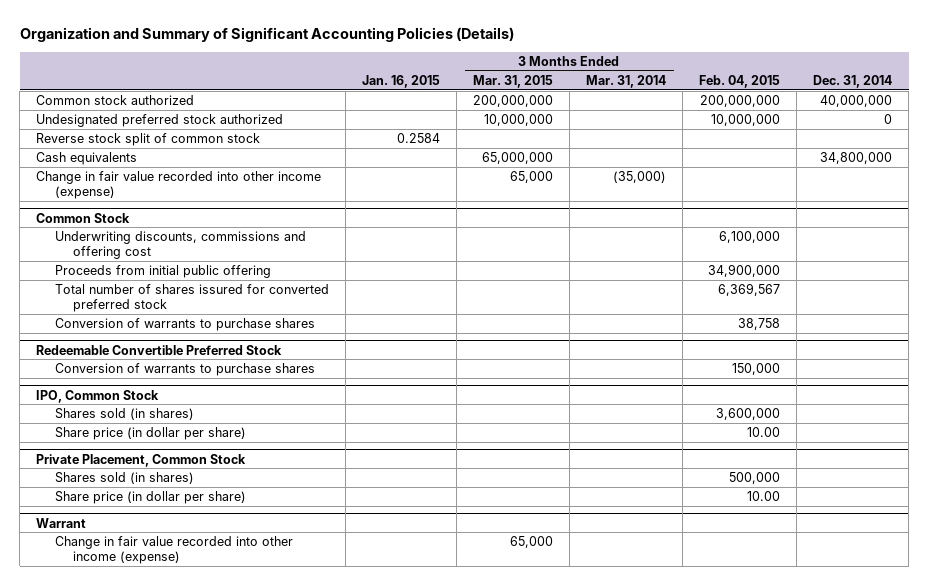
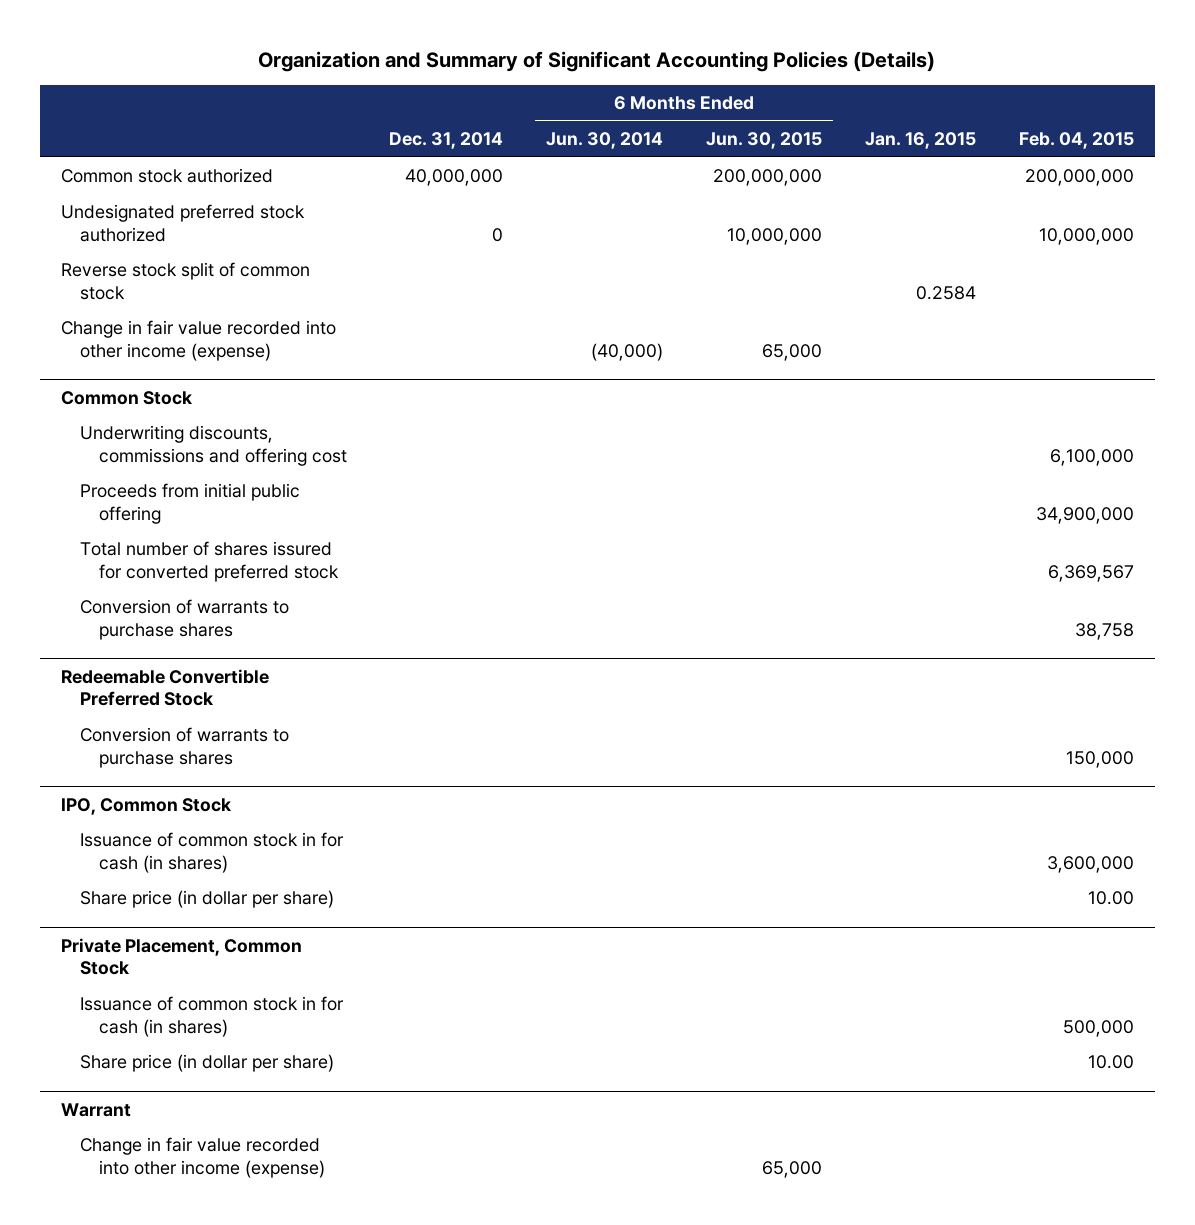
- | Jan. 16, 2015 | 3 Months Ended Mar. 31, 2015 | 3 Months Ended Mar. 31, 2014 | Feb. 04, 2015 | Dec. 31, 2014
+ | Dec. 31, 2014 | 6 Months Ended Jun. 30, 2014 | 6 Months Ended Jun. 30, 2015 | Jan. 16, 2015 | Feb. 04, 2015
- Cash equivalents | | 65,000,000 | | | 34,800,000
@ IPO, Common Stock
- Shares sold (in shares) | | | | 3,600,000 |
+ Issuance of common stock in for cash (in shares) | | | | | 3,600,000
@ Private Placement, Common Stock
- Shares sold (in shares) | | | | 500,000 |
+ Issuance of common stock in for cash (in shares) | | | | | 500,000

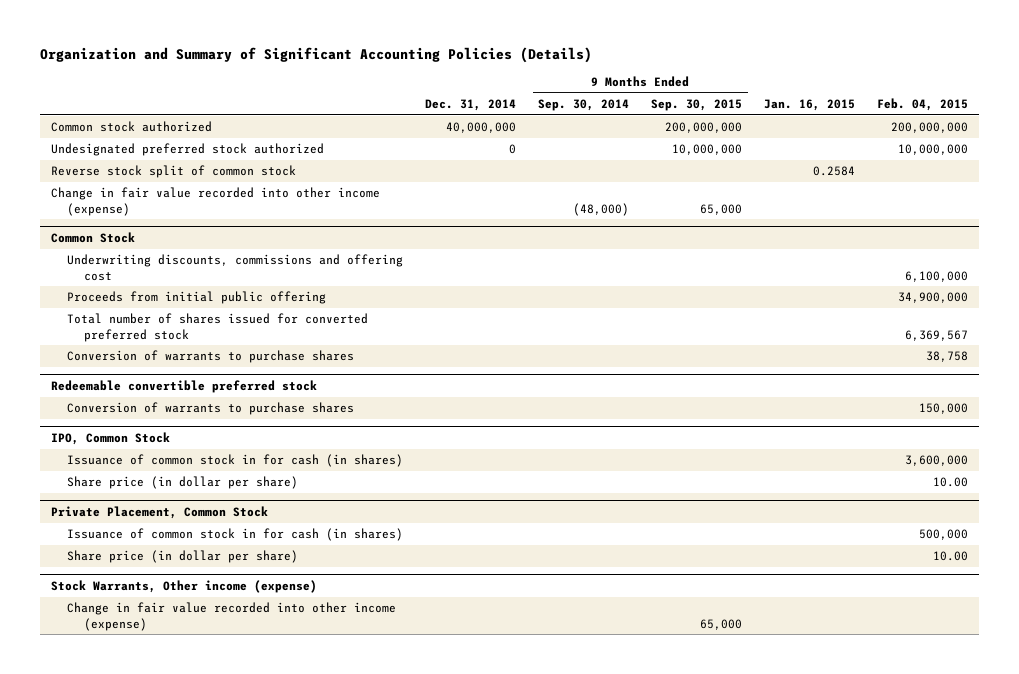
- | Dec. 31, 2014 | 6 Months Ended Jun. 30, 2014 | 6 Months Ended Jun. 30, 2015 | Jan. 16, 2015 | Feb. 04, 2015
+ | Dec. 31, 2014 | 9 Months Ended Sep. 30, 2014 | 9 Months Ended Sep. 30, 2015 | Jan. 16, 2015 | Feb. 04, 2015
@ Common Stock
- Total number of shares issured for converted preferred stock | | | | | 6,369,567
+ Total number of shares issued for converted preferred stock | | | | | 6,369,567
- Redeemable Convertible Preferred Stock
+ Redeemable convertible preferred stock
- Warrant
+ Stock Warrants, Other income (expense)

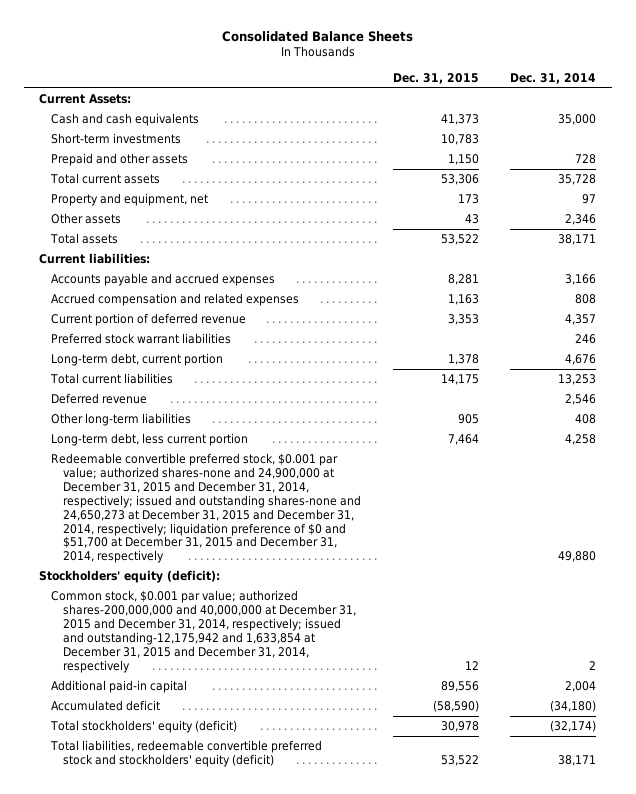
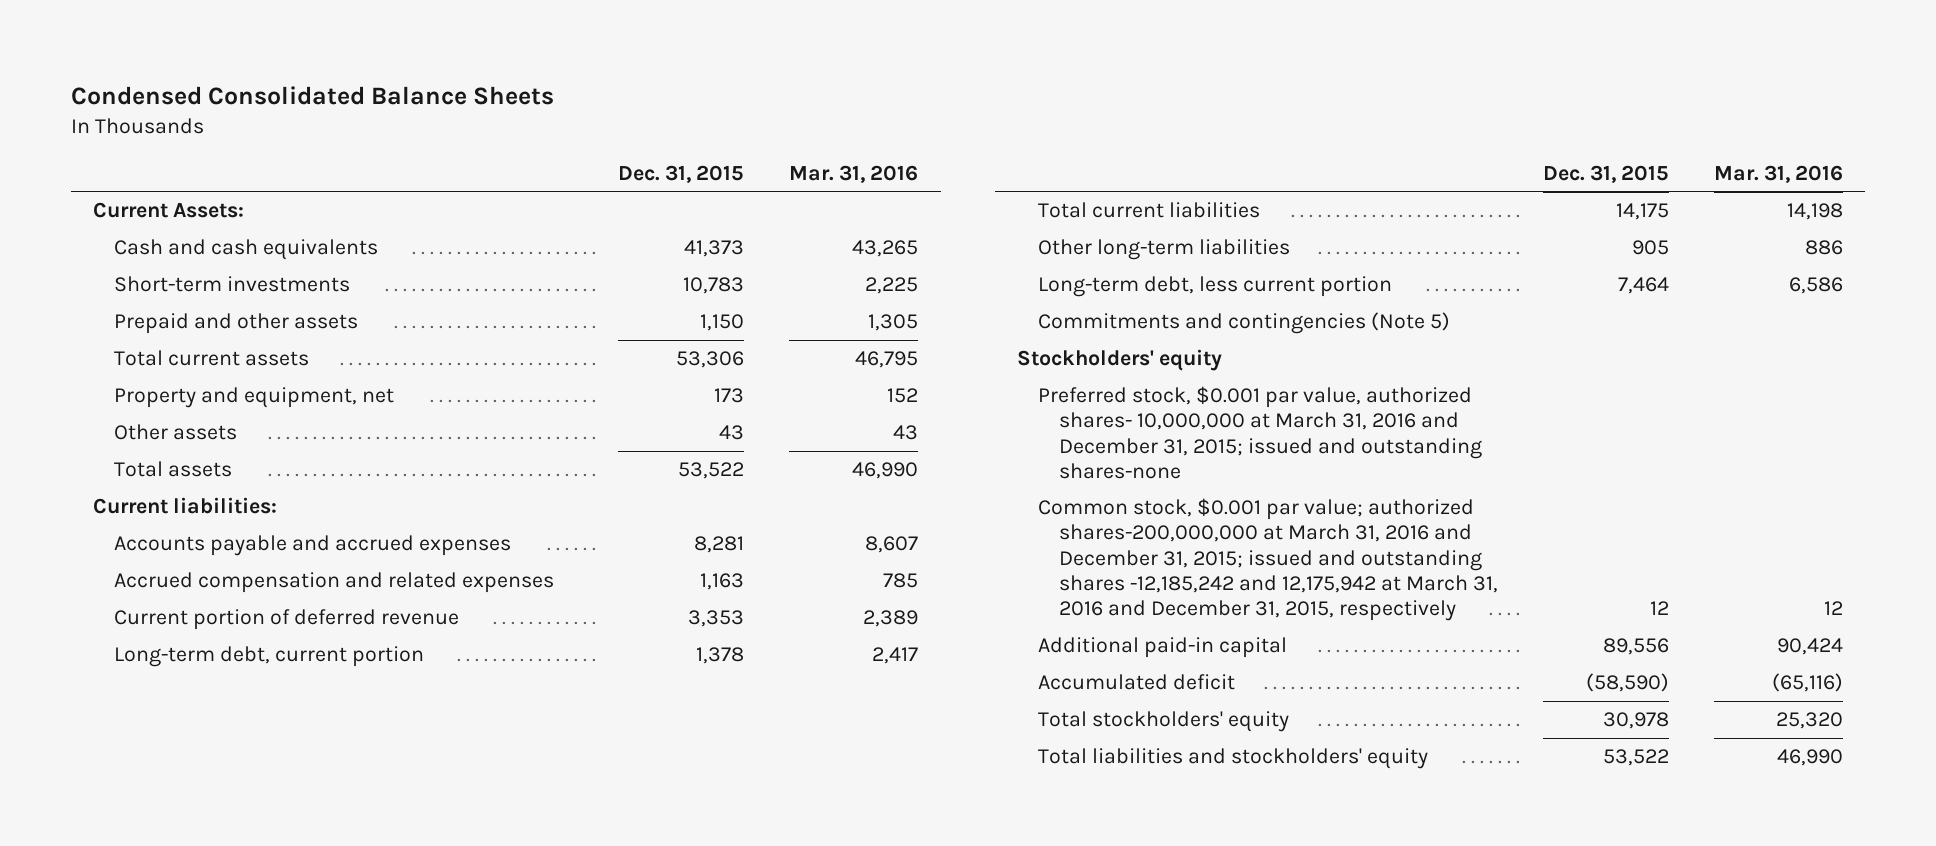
- Consolidated Balance Sheets
+ Condensed Consolidated Balance Sheets
- | Dec. 31, 2015 | Dec. 31, 2014
+ | Dec. 31, 2015 | Mar. 31, 2016
- Preferred stock warrant liabilities | | 246
- Deferred revenue | | 2,546
- Redeemable convertible preferred stock, $0.001 par value; authorized shares-none and 24,900,000 at December 31, 2015 and December 31, 2014, respectively; issued and outstanding shares-none and 24,650,273 at December 31, 2015 and December 31, 2014, respectively; liquidation preference of $0 and $51,700 at December 31, 2015 and December 31, 2014, respectively | | 49,880
- Stockholders' equity (deficit):
- Common stock, $0.001 par value; authorized shares-200,000,000 and 40,000,000 at December 31, 2015 and December 31, 2014, respectively; issued and outstanding-12,175,942 and 1,633,854 at December 31, 2015 and December 31, 2014, respectively | 12 | 2
+ Commitments and contingencies (Note 5)
+ Stockholders' equity
+ Preferred stock, $0.001 par value, authorized shares- 10,000,000 at March 31, 2016 and December 31, 2015; issued and outstanding shares-none
+ Common stock, $0.001 par value; authorized shares-200,000,000 at March 31, 2016 and December 31, 2015; issued and outstanding shares -12,185,242 and 12,175,942 at March 31, 2016 and December 31, 2015, respectively | 12 | 12
- Total stockholders' equity (deficit) | 30,978 | (32,174)
- Total liabilities, redeemable convertible preferred stock and stockholders' equity (deficit) | 53,522 | 38,171
+ Total stockholders' equity | 30,978 | 25,320
+ Total liabilities and stockholders' equity | 53,522 | 46,990

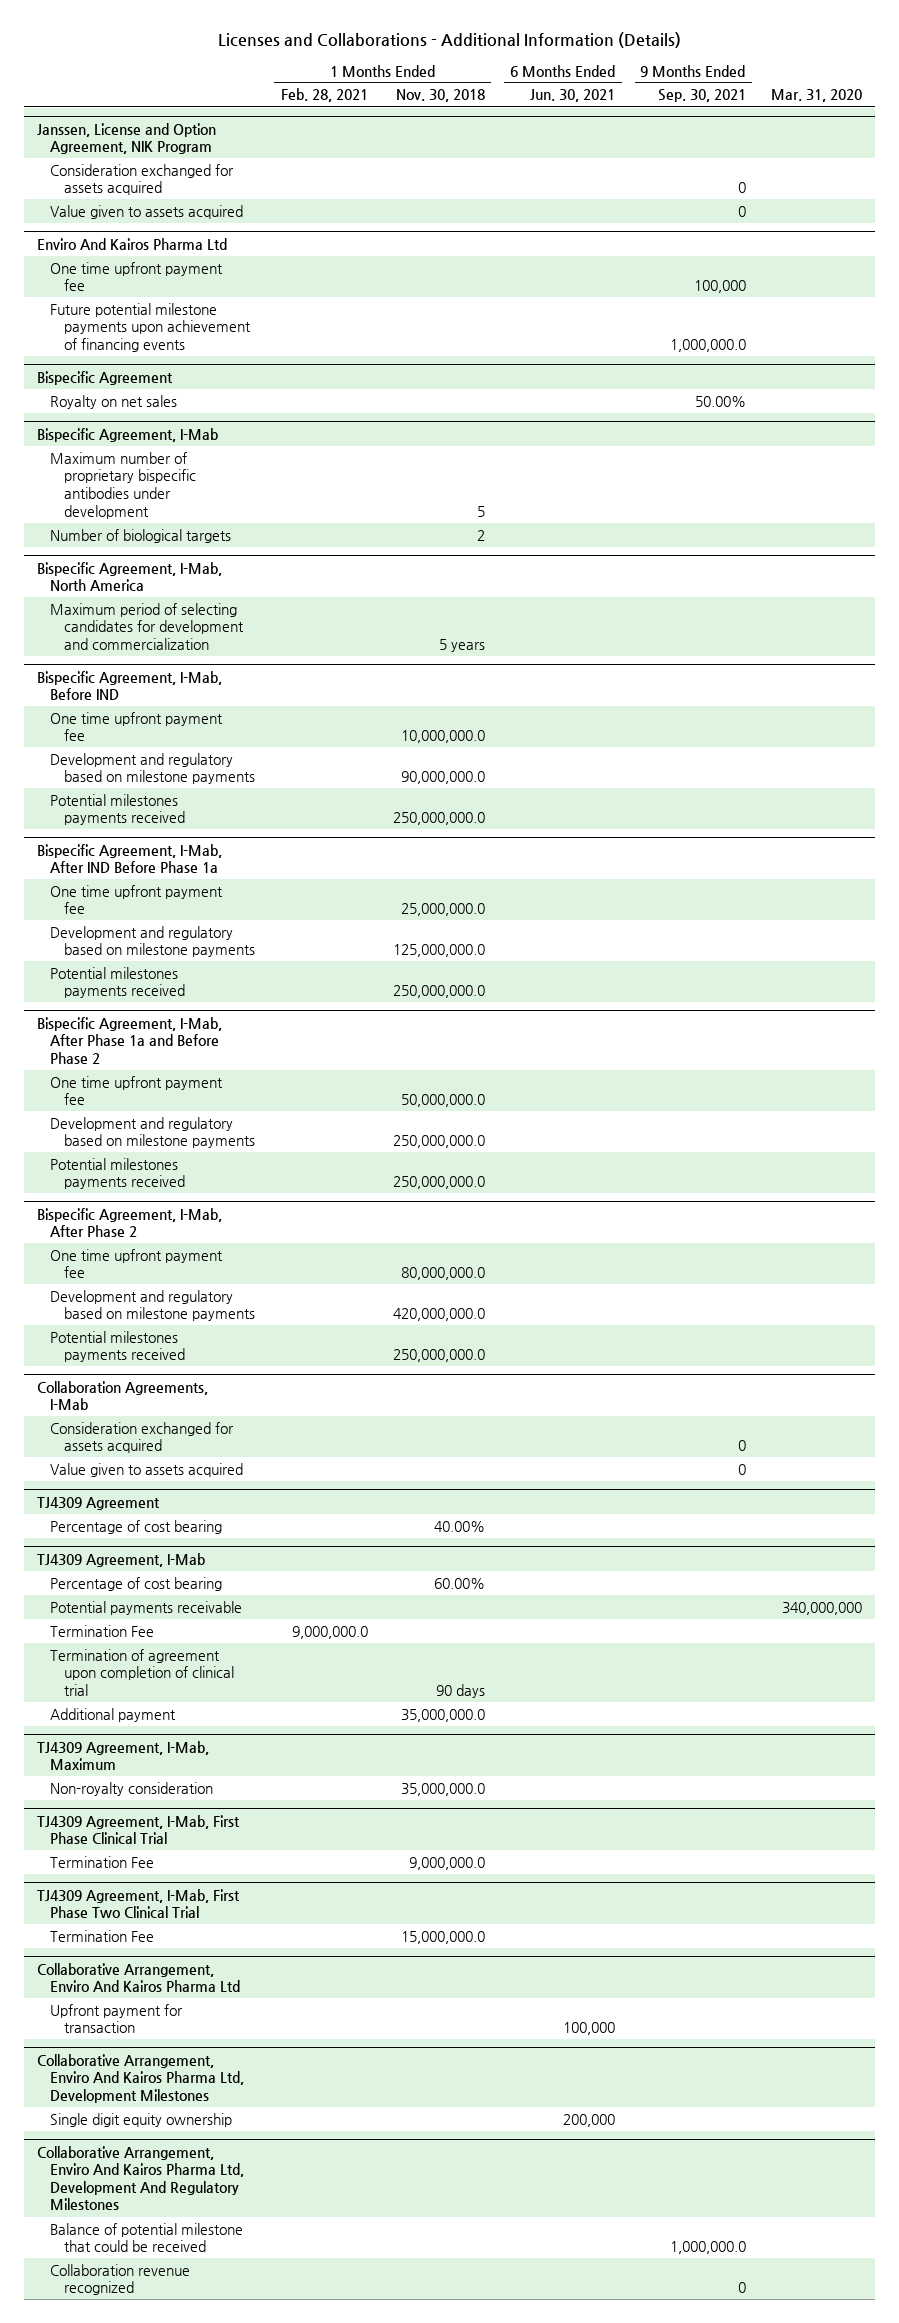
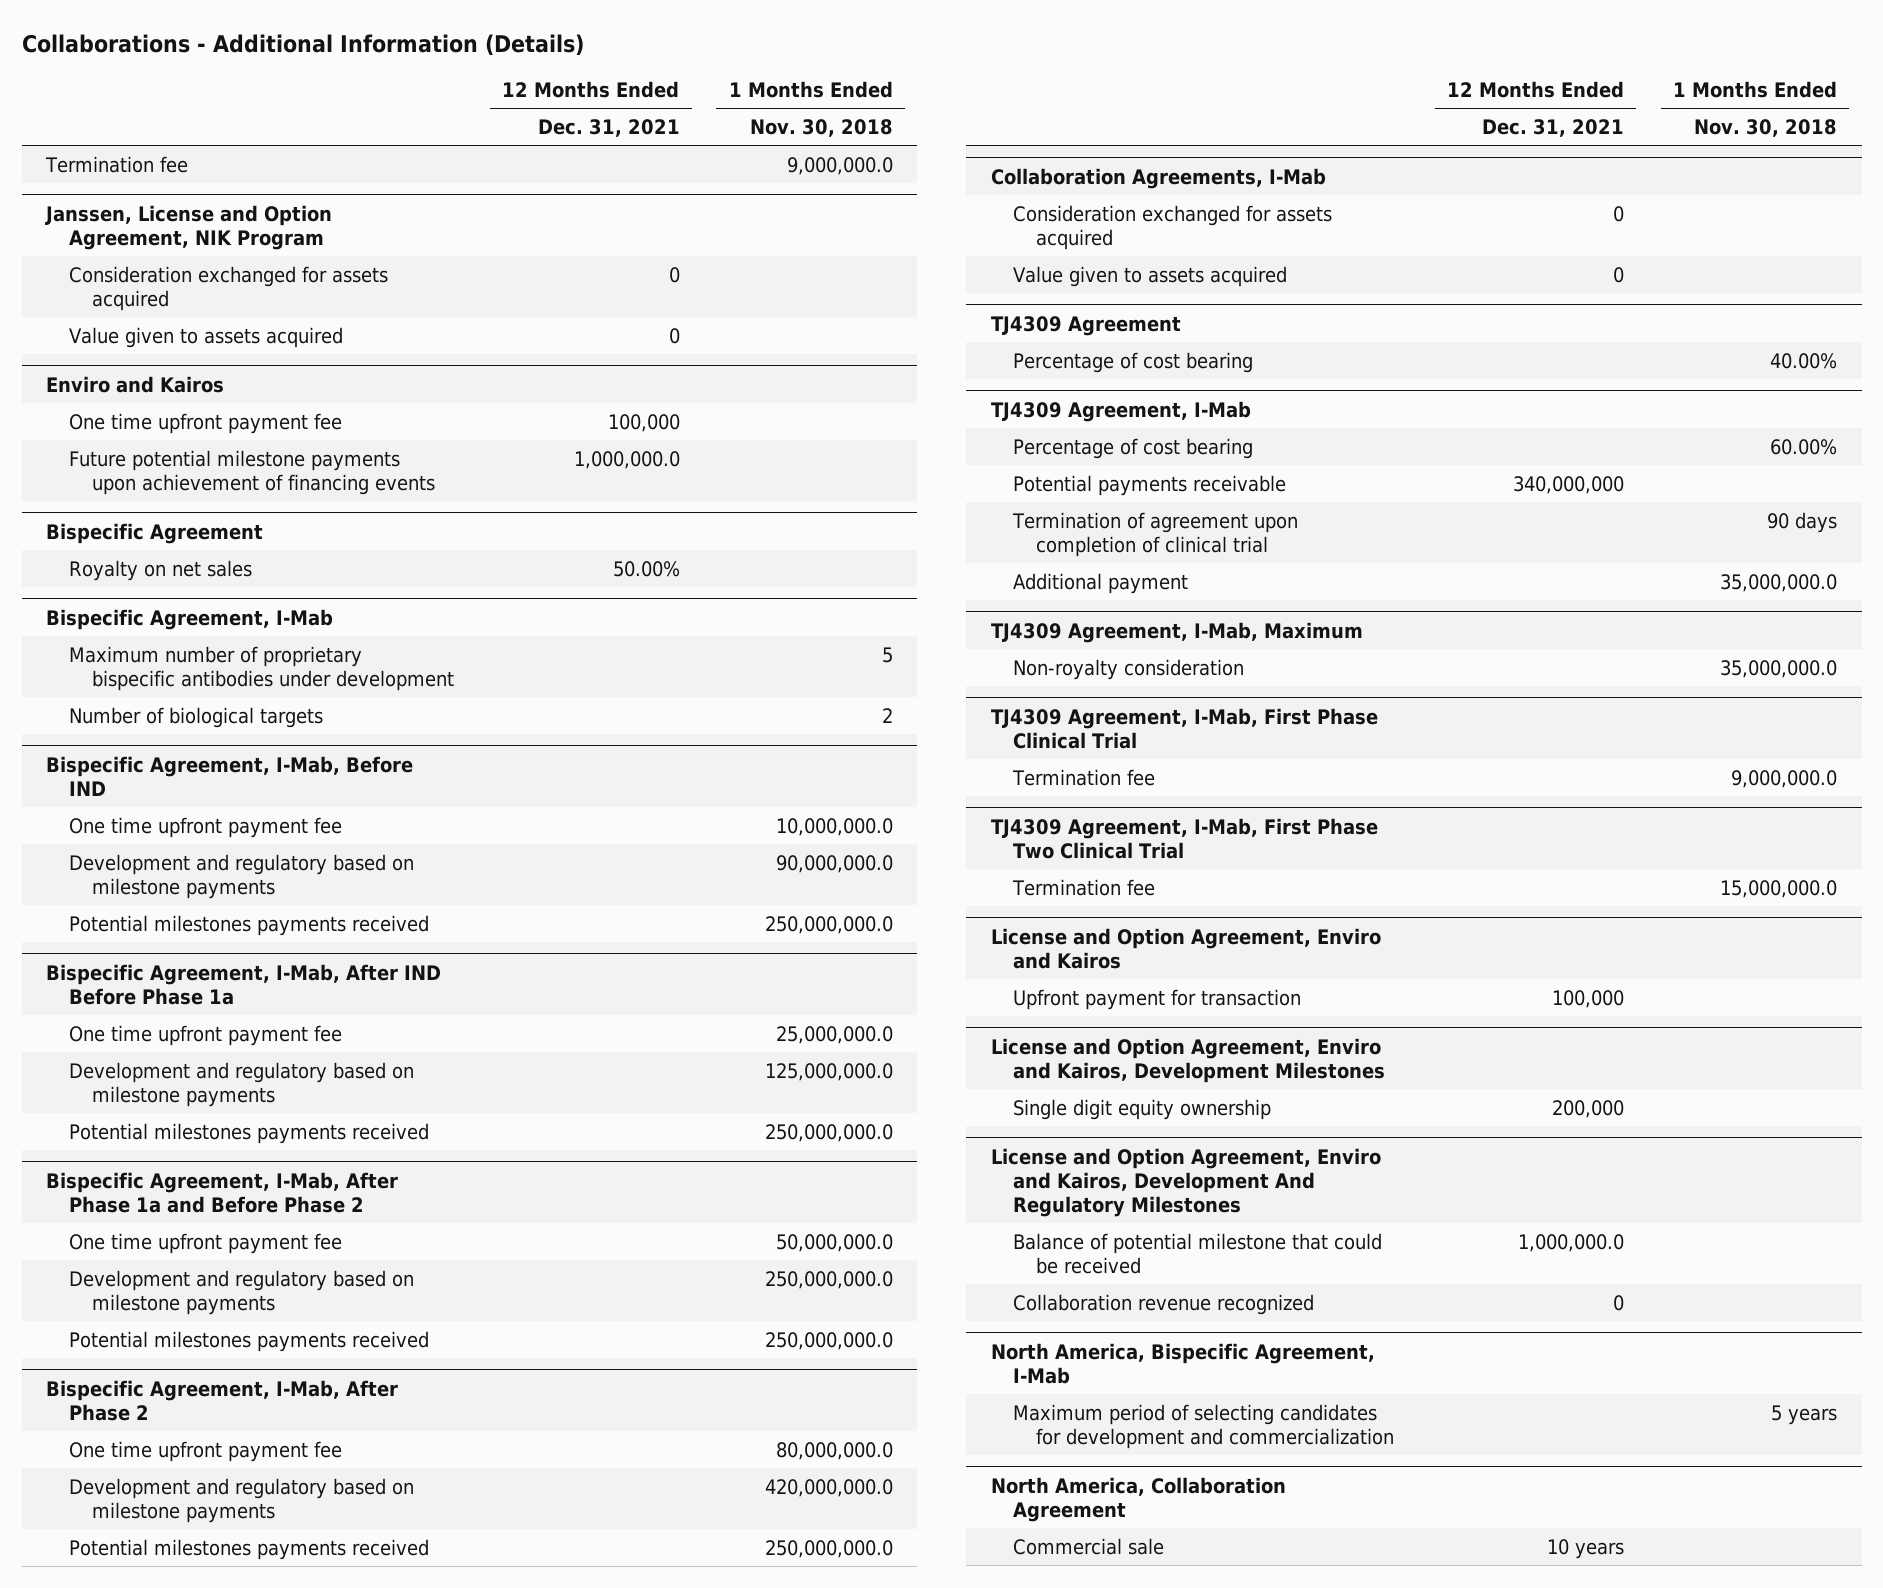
- Licenses and Collaborations - Additional Information (Details)
+ Collaborations - Additional Information (Details)
- | 1 Months Ended Feb. 28, 2021 | 1 Months Ended Nov. 30, 2018 | 6 Months Ended Jun. 30, 2021 | 9 Months Ended Sep. 30, 2021 | Mar. 31, 2020
+ | 12 Months Ended Dec. 31, 2021 | 1 Months Ended Nov. 30, 2018
+ Termination fee | | 9,000,000.0
- Enviro And Kairos Pharma Ltd
+ Enviro and Kairos
- Bispecific Agreement, I-Mab, North America
- Maximum period of selecting candidates for development and commercialization | | 5 years | | |
@ TJ4309 Agreement, I-Mab
- Termination Fee | 9,000,000.0 | | | |
@ TJ4309 Agreement, I-Mab, First Phase Clinical Trial
- Termination Fee | | 9,000,000.0 | | |
+ Termination fee | | 9,000,000.0
@ TJ4309 Agreement, I-Mab, First Phase Two Clinical Trial
- Termination Fee | | 15,000,000.0 | | |
- Collaborative Arrangement, Enviro And Kairos Pharma Ltd
@ TJ4309 Agreement, I-Mab, First Phase Two Clinical Trial
+ Termination fee | | 15,000,000.0
+ License and Option Agreement, Enviro and Kairos
- Collaborative Arrangement, Enviro And Kairos Pharma Ltd, Development Milestones
+ License and Option Agreement, Enviro and Kairos, Development Milestones
- Collaborative Arrangement, Enviro And Kairos Pharma Ltd, Development And Regulatory Milestones
+ License and Option Agreement, Enviro and Kairos, Development And Regulatory Milestones
+ North America, Bispecific Agreement, I-Mab
+ Maximum period of selecting candidates for development and commercialization | | 5 years
+ North America, Collaboration Agreement
+ Commercial sale | 10 years |

